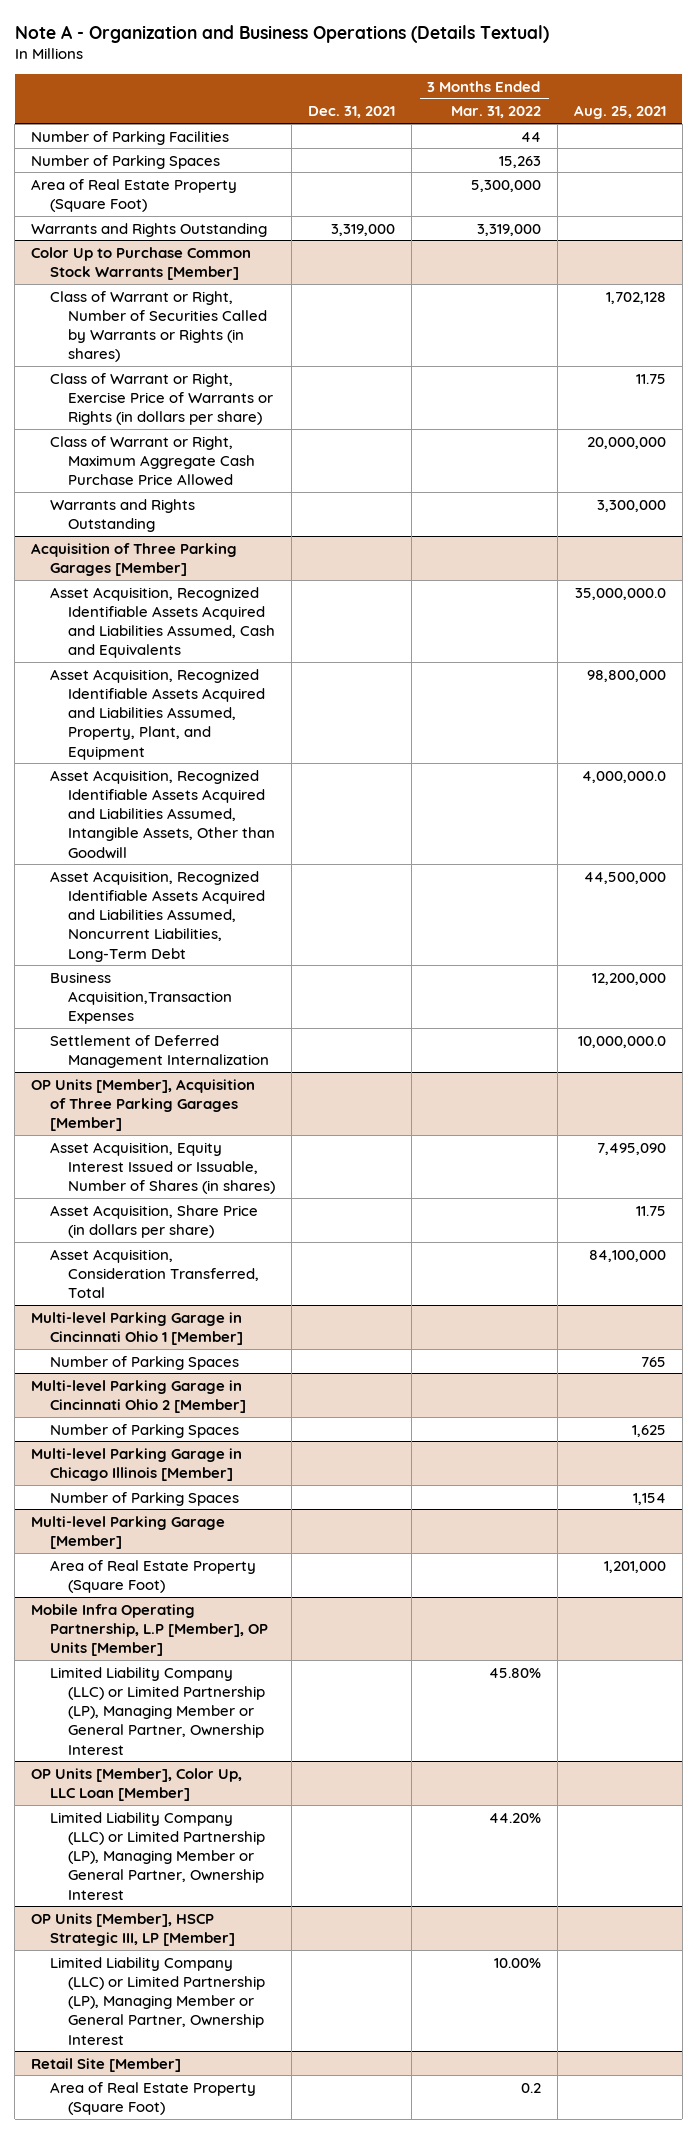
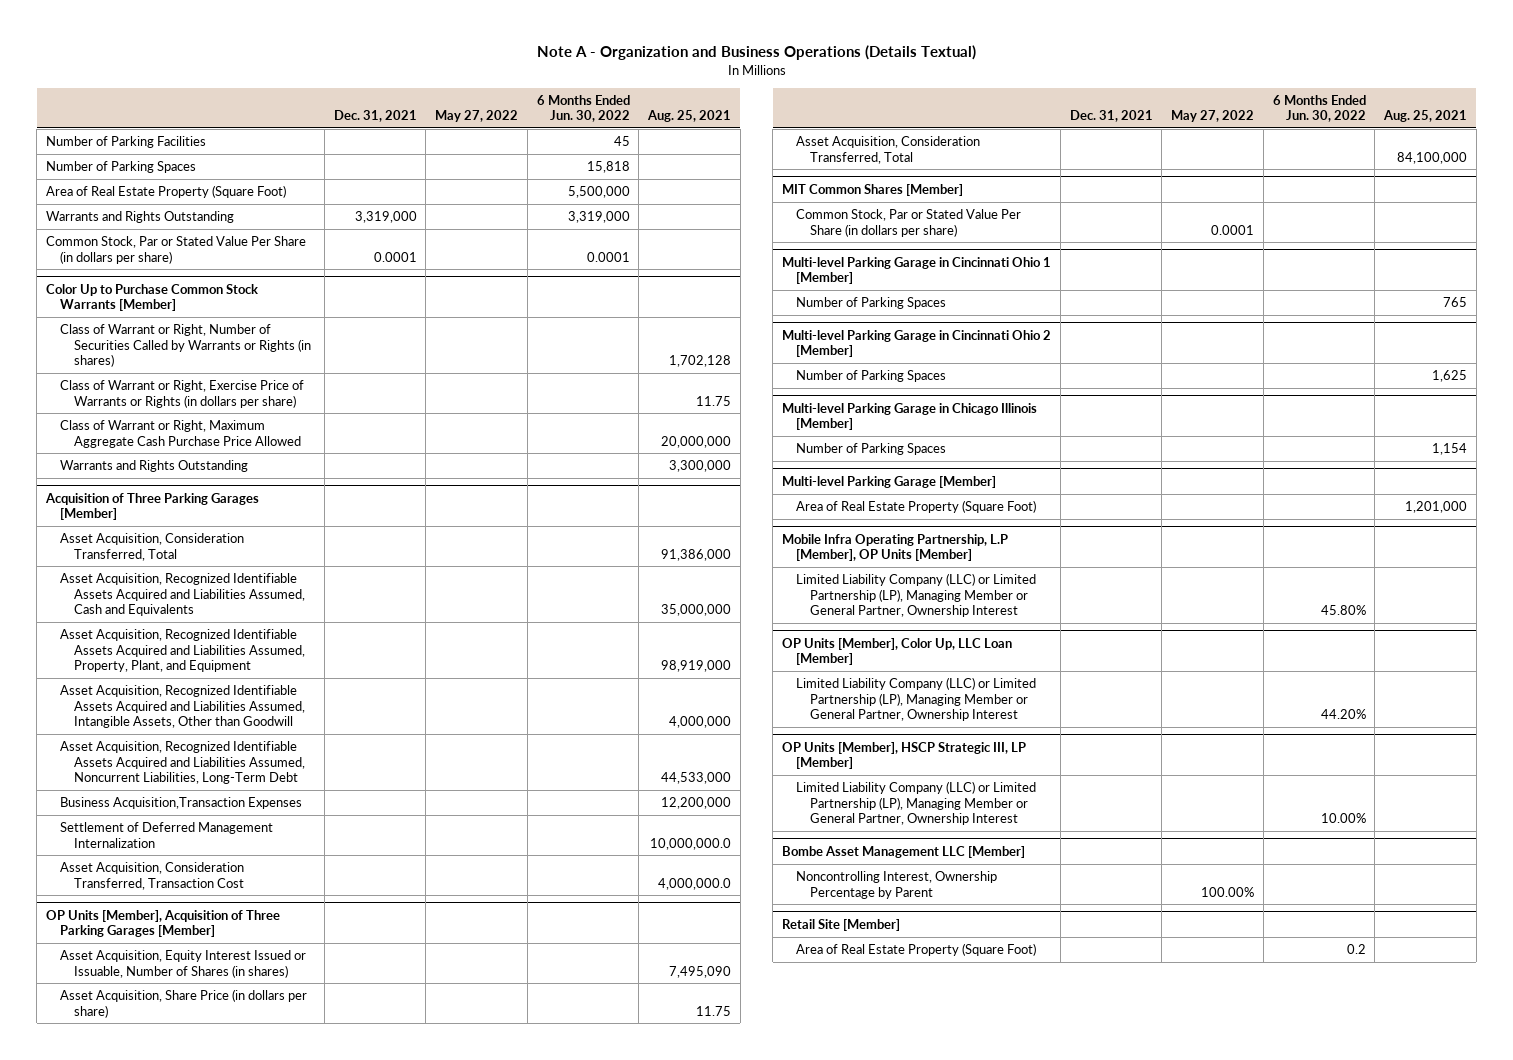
- | Dec. 31, 2021 | 3 Months Ended Mar. 31, 2022 | Aug. 25, 2021
+ | Dec. 31, 2021 | May 27, 2022 | 6 Months Ended Jun. 30, 2022 | Aug. 25, 2021
+ Common Stock, Par or Stated Value Per Share (in dollars per share) | 0.0001 | | 0.0001 |
@ Acquisition of Three Parking Garages [Member]
- Asset Acquisition, Recognized Identifiable Assets Acquired and Liabilities Assumed, Cash and Equivalents | | | 35,000,000.0
- Asset Acquisition, Recognized Identifiable Assets Acquired and Liabilities Assumed, Property, Plant, and Equipment | | | 98,800,000
- Asset Acquisition, Recognized Identifiable Assets Acquired and Liabilities Assumed, Intangible Assets, Other than Goodwill | | | 4,000,000.0
- Asset Acquisition, Recognized Identifiable Assets Acquired and Liabilities Assumed, Noncurrent Liabilities, Long-Term Debt | | | 44,500,000
+ Asset Acquisition, Consideration Transferred, Total | | | | 91,386,000
+ Asset Acquisition, Recognized Identifiable Assets Acquired and Liabilities Assumed, Cash and Equivalents | | | | 35,000,000
+ Asset Acquisition, Recognized Identifiable Assets Acquired and Liabilities Assumed, Property, Plant, and Equipment | | | | 98,919,000
+ Asset Acquisition, Recognized Identifiable Assets Acquired and Liabilities Assumed, Intangible Assets, Other than Goodwill | | | | 4,000,000
+ Asset Acquisition, Recognized Identifiable Assets Acquired and Liabilities Assumed, Noncurrent Liabilities, Long-Term Debt | | | | 44,533,000
+ Asset Acquisition, Consideration Transferred, Transaction Cost | | | | 4,000,000.0
+ MIT Common Shares [Member]
+ Common Stock, Par or Stated Value Per Share (in dollars per share) | | 0.0001 | |
+ Bombe Asset Management LLC [Member]
+ Noncontrolling Interest, Ownership Percentage by Parent | | 100.00% | |

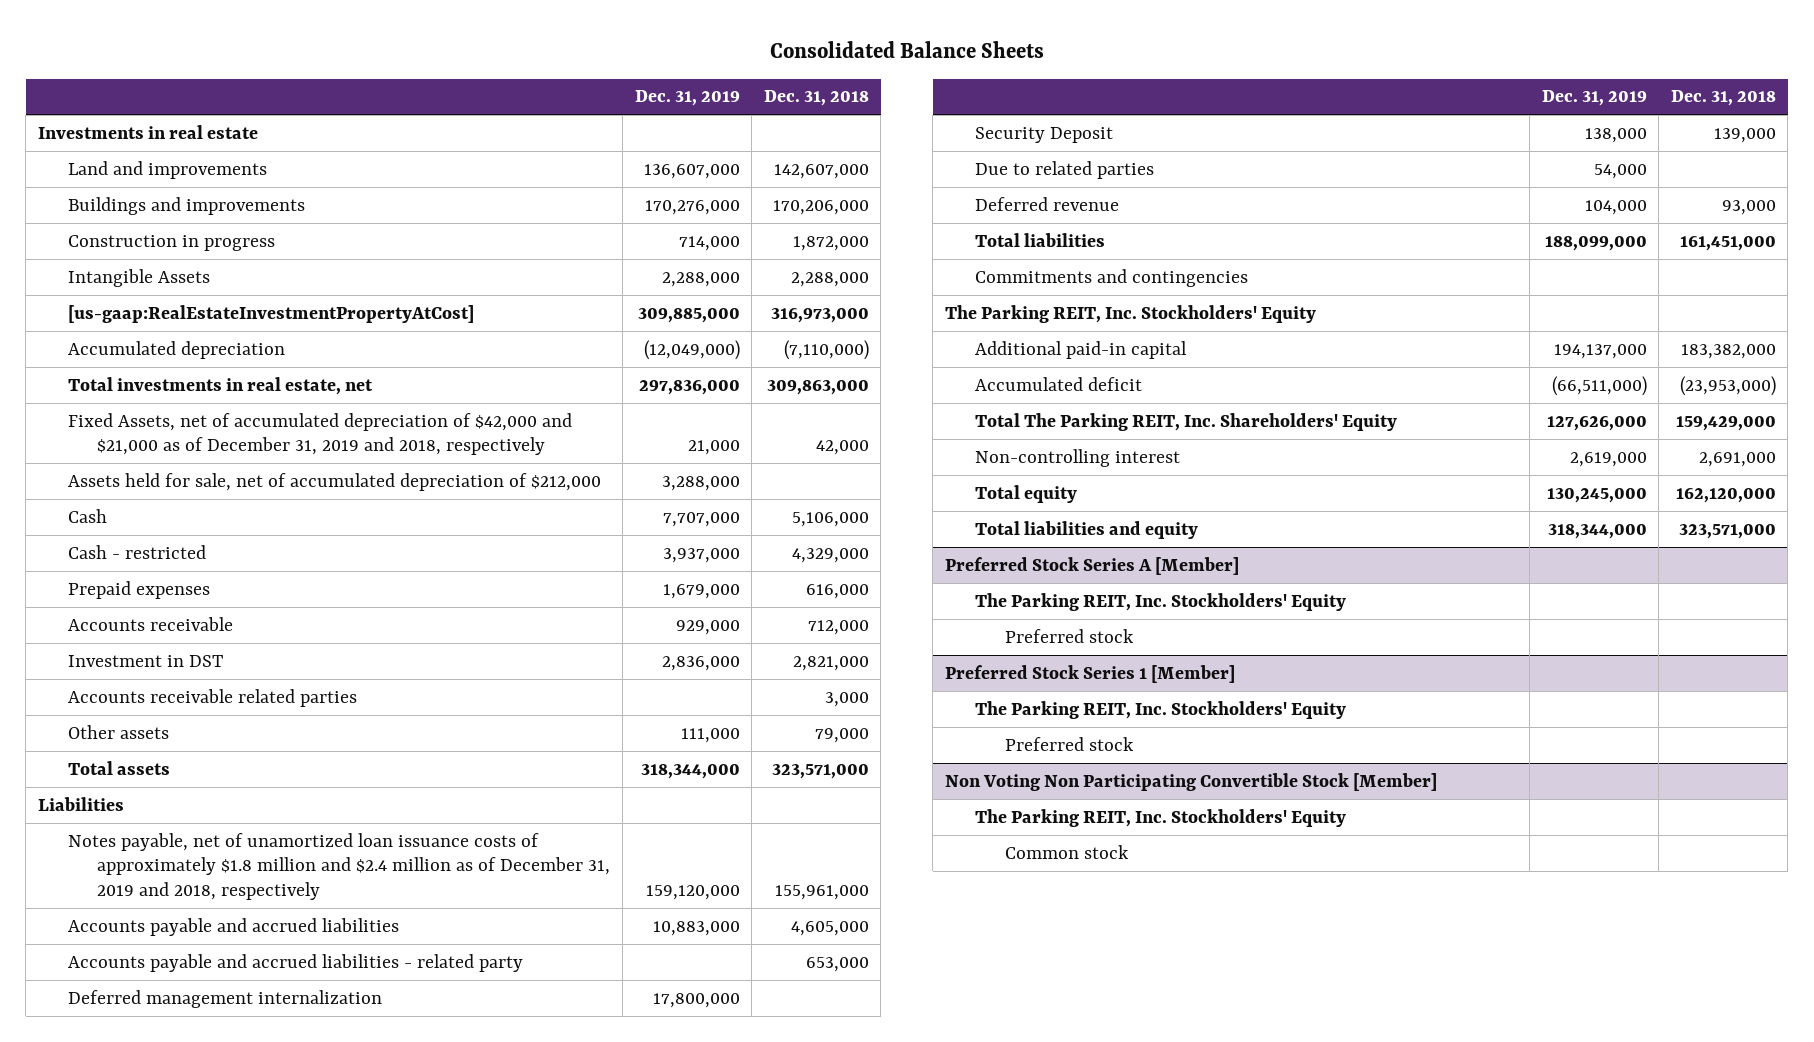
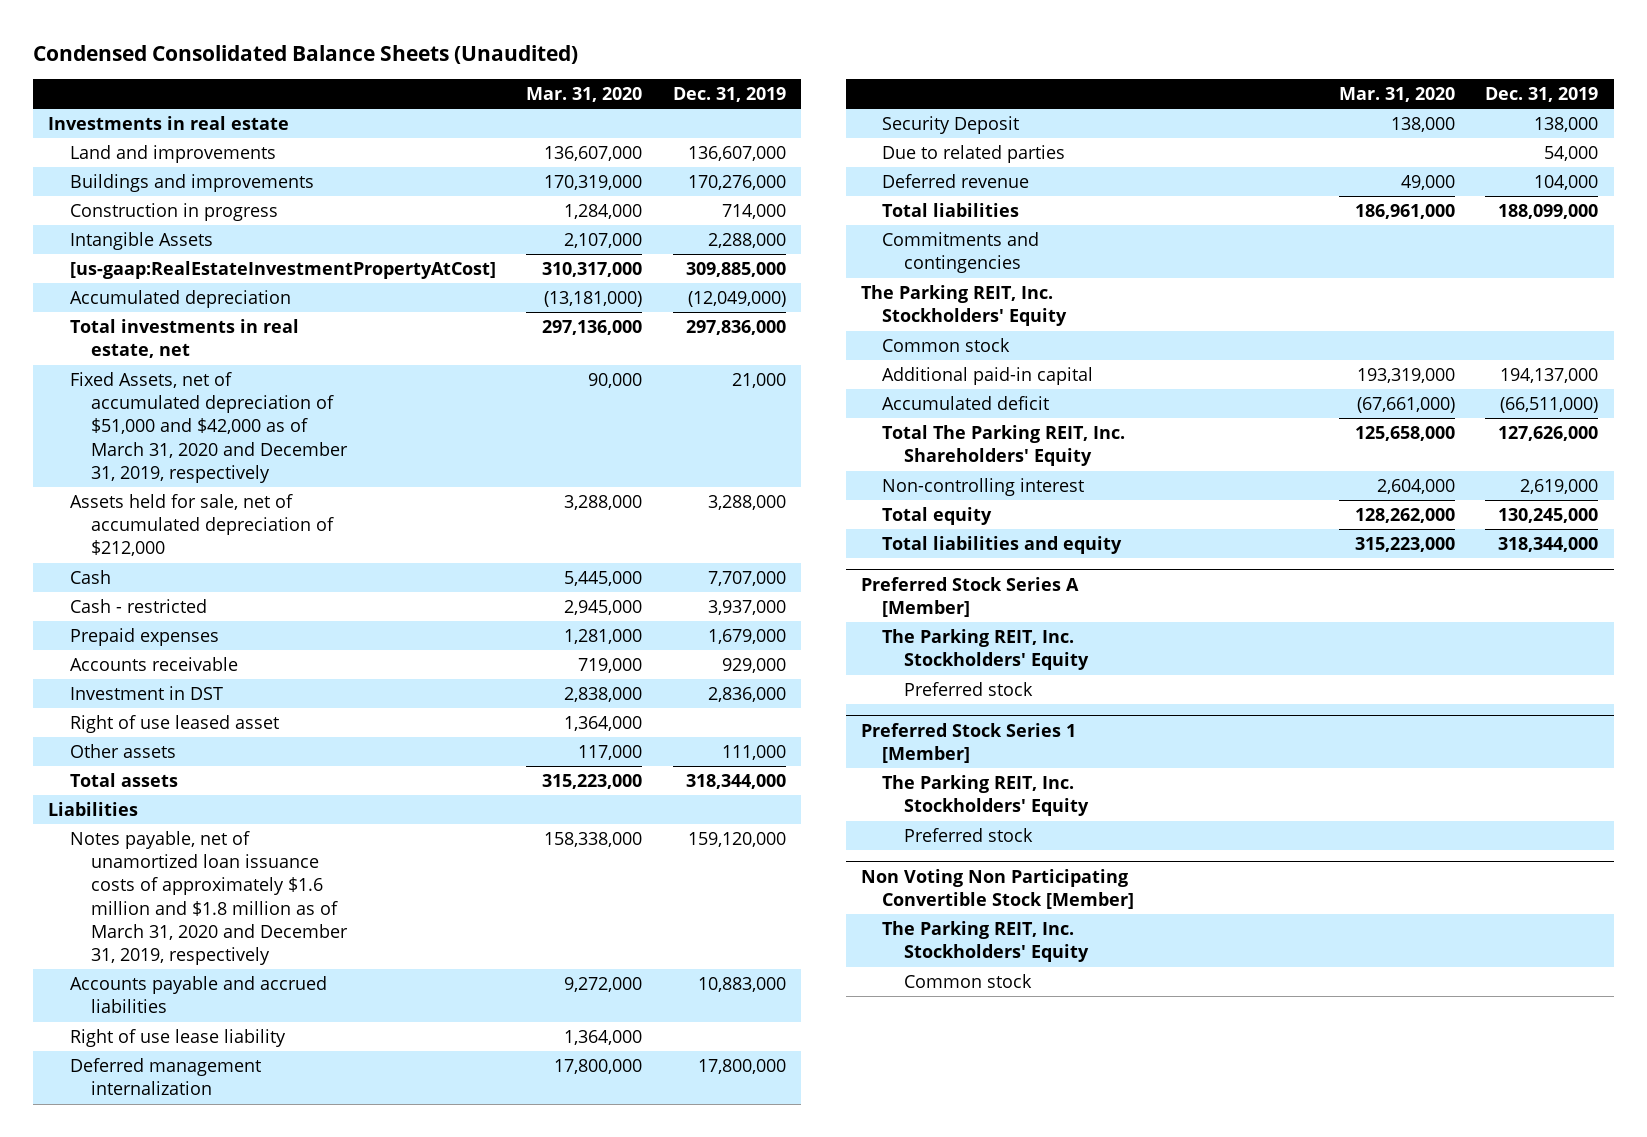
- Consolidated Balance Sheets
+ Condensed Consolidated Balance Sheets (Unaudited)
- | Dec. 31, 2019 | Dec. 31, 2018
+ | Mar. 31, 2020 | Dec. 31, 2019
- Fixed Assets, net of accumulated depreciation of $42,000 and $21,000 as of December 31, 2019 and 2018, respectively | 21,000 | 42,000
+ Fixed Assets, net of accumulated depreciation of $51,000 and $42,000 as of March 31, 2020 and December 31, 2019, respectively | 90,000 | 21,000
- Accounts receivable related parties | | 3,000
+ Right of use leased asset | 1,364,000 |
- Notes payable, net of unamortized loan issuance costs of approximately $1.8 million and $2.4 million as of December 31, 2019 and 2018, respectively | 159,120,000 | 155,961,000
+ Notes payable, net of unamortized loan issuance costs of approximately $1.6 million and $1.8 million as of March 31, 2020 and December 31, 2019, respectively | 158,338,000 | 159,120,000
- Accounts payable and accrued liabilities - related party | | 653,000
+ Right of use lease liability | 1,364,000 |
+ Common stock

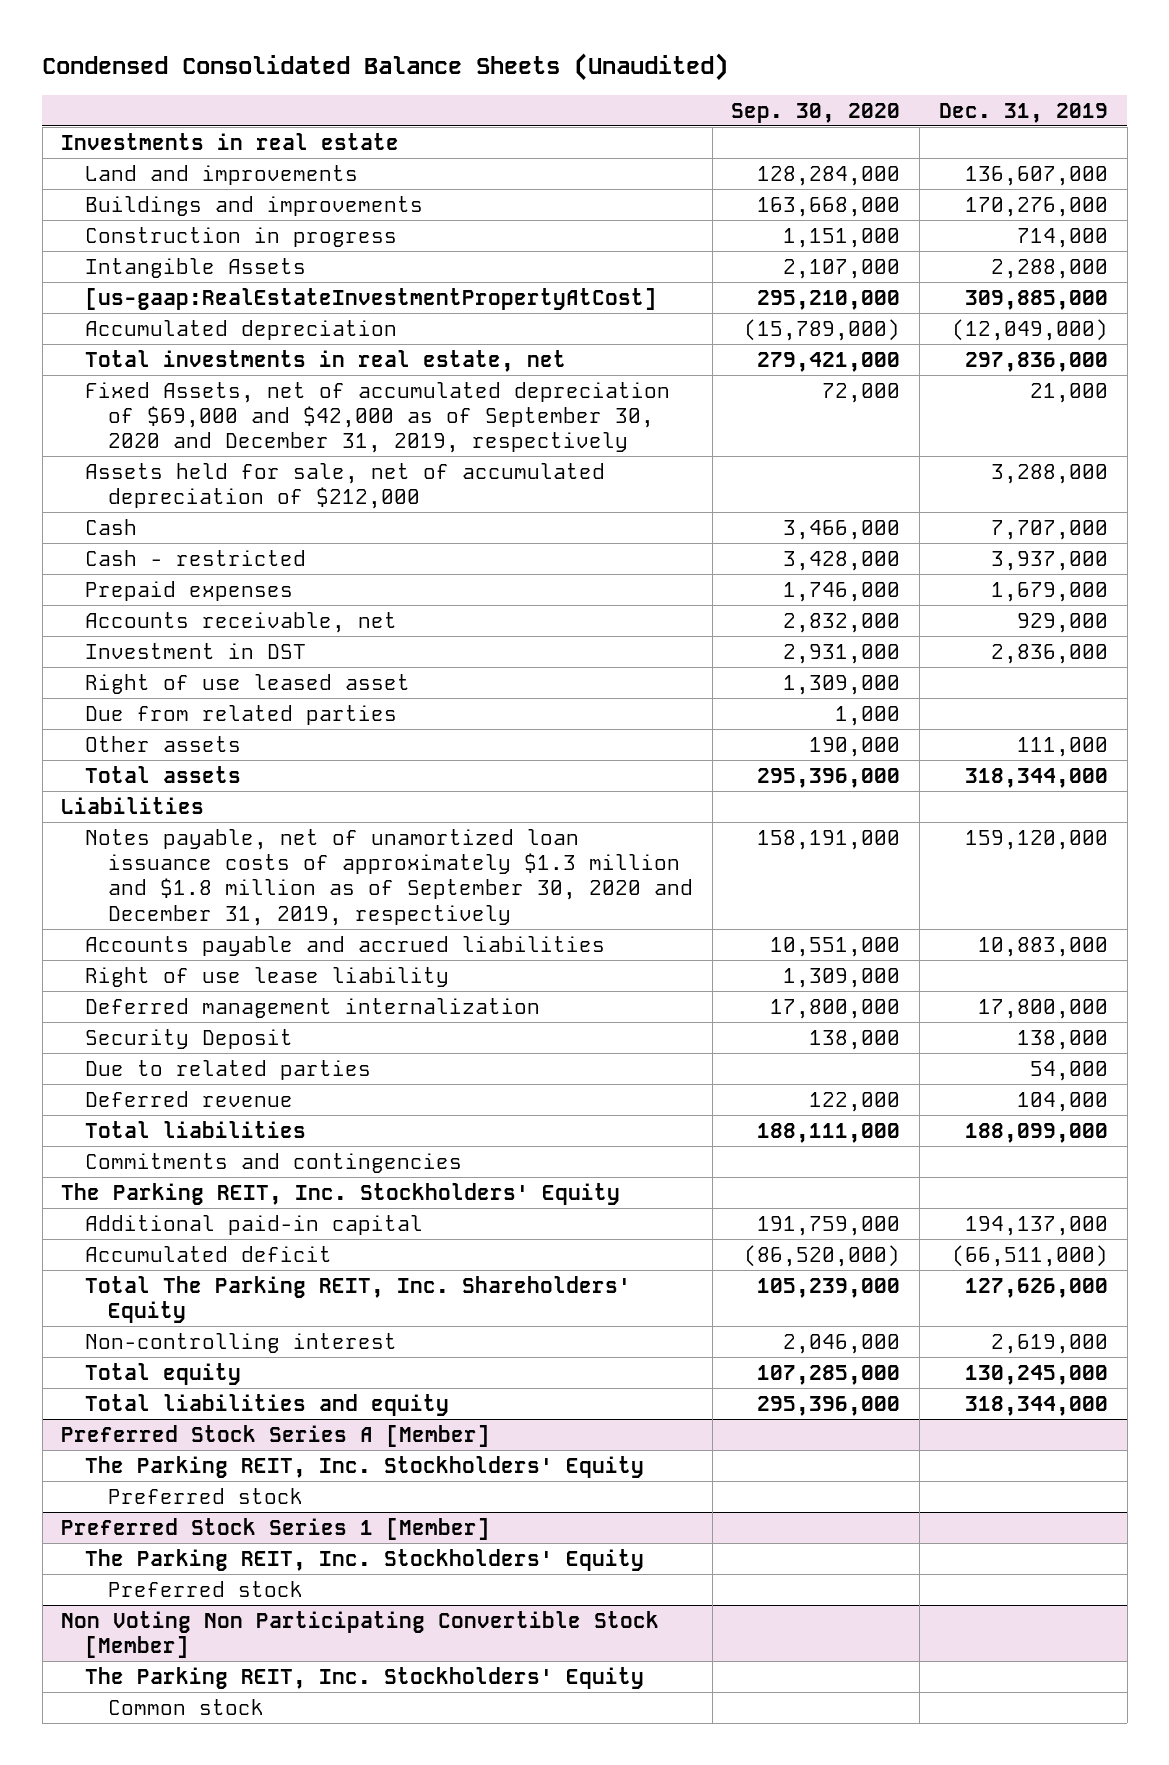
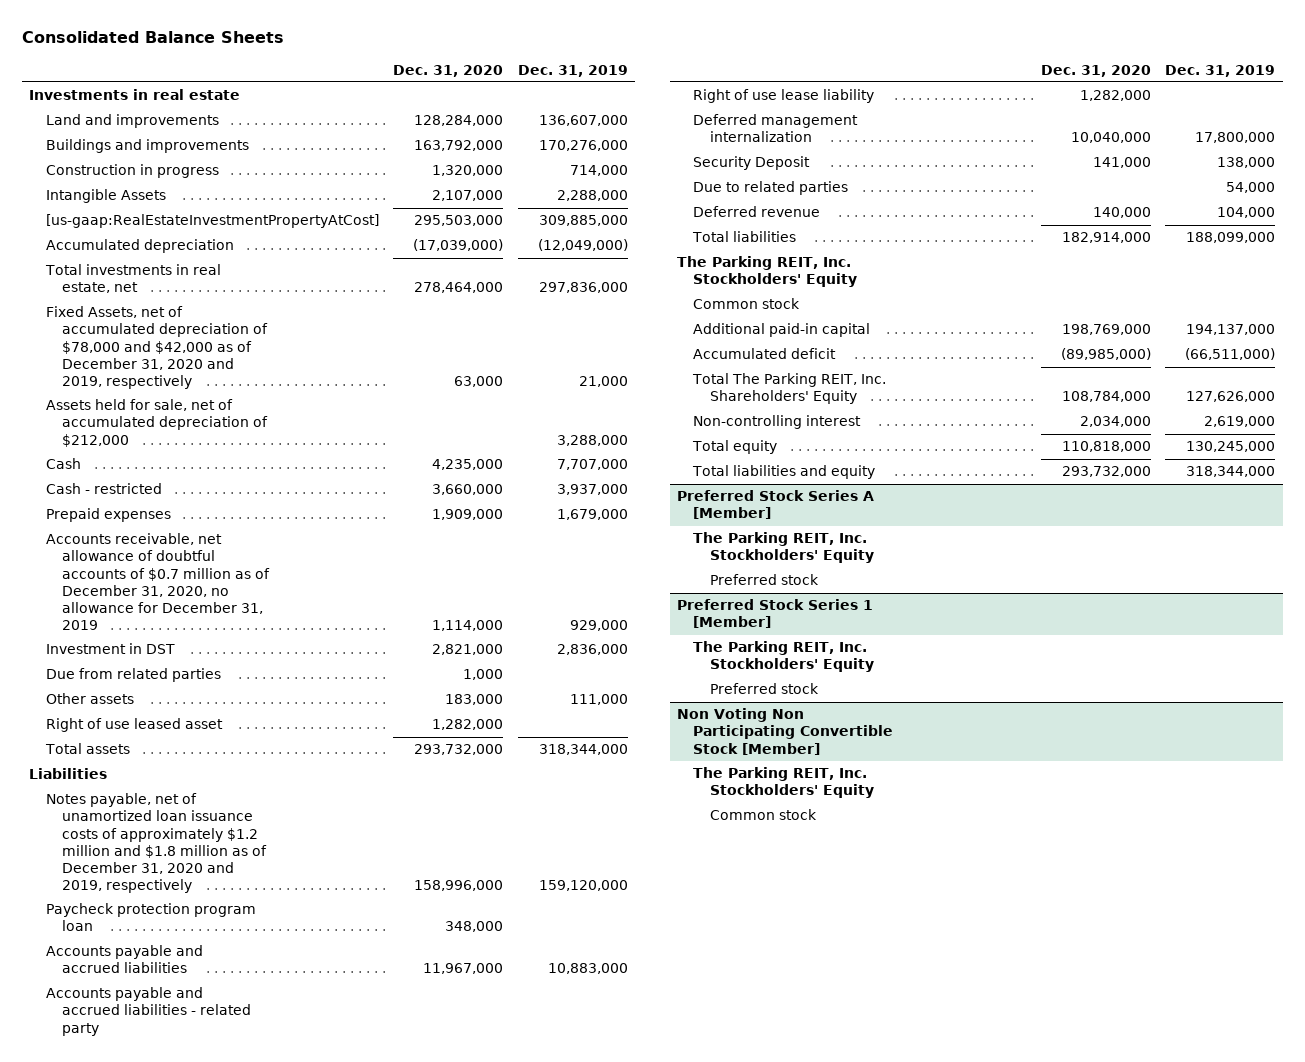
- Condensed Consolidated Balance Sheets (Unaudited)
+ Consolidated Balance Sheets
- | Sep. 30, 2020 | Dec. 31, 2019
+ | Dec. 31, 2020 | Dec. 31, 2019
- Fixed Assets, net of accumulated depreciation of $69,000 and $42,000 as of September 30, 2020 and December 31, 2019, respectively | 72,000 | 21,000
+ Fixed Assets, net of accumulated depreciation of $78,000 and $42,000 as of December 31, 2020 and 2019, respectively | 63,000 | 21,000
- Accounts receivable, net | 2,832,000 | 929,000
+ Accounts receivable, net allowance of doubtful accounts of $0.7 million as of December 31, 2020, no allowance for December 31, 2019 | 1,114,000 | 929,000
moved down: Right of use leased asset | 1,282,000 |
- Notes payable, net of unamortized loan issuance costs of approximately $1.3 million and $1.8 million as of September 30, 2020 and December 31, 2019, respectively | 158,191,000 | 159,120,000
+ Notes payable, net of unamortized loan issuance costs of approximately $1.2 million and $1.8 million as of December 31, 2020 and 2019, respectively | 158,996,000 | 159,120,000
+ Paycheck protection program loan | 348,000 |
+ Accounts payable and accrued liabilities - related party
- Commitments and contingencies
+ Common stock

